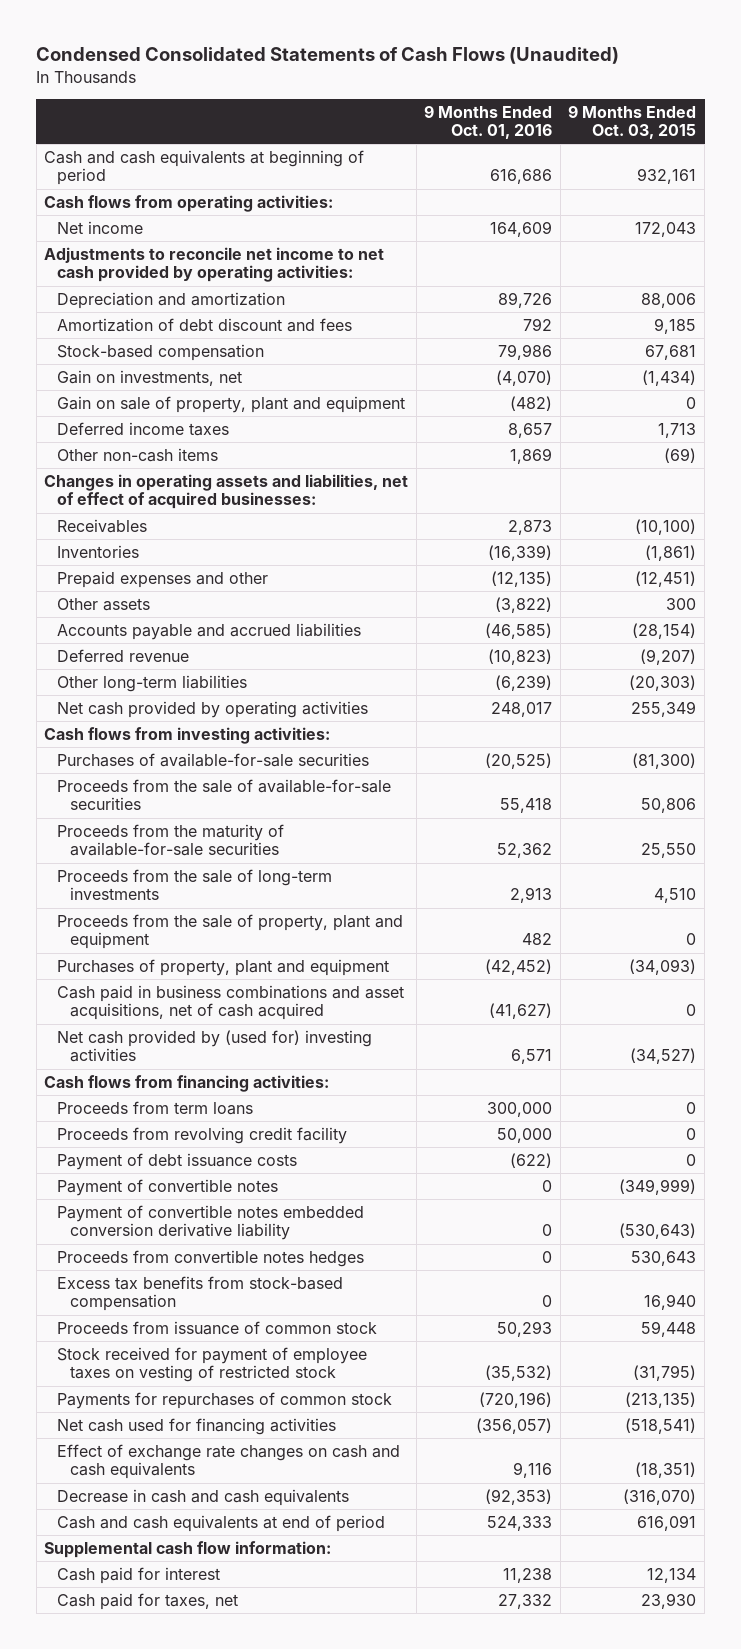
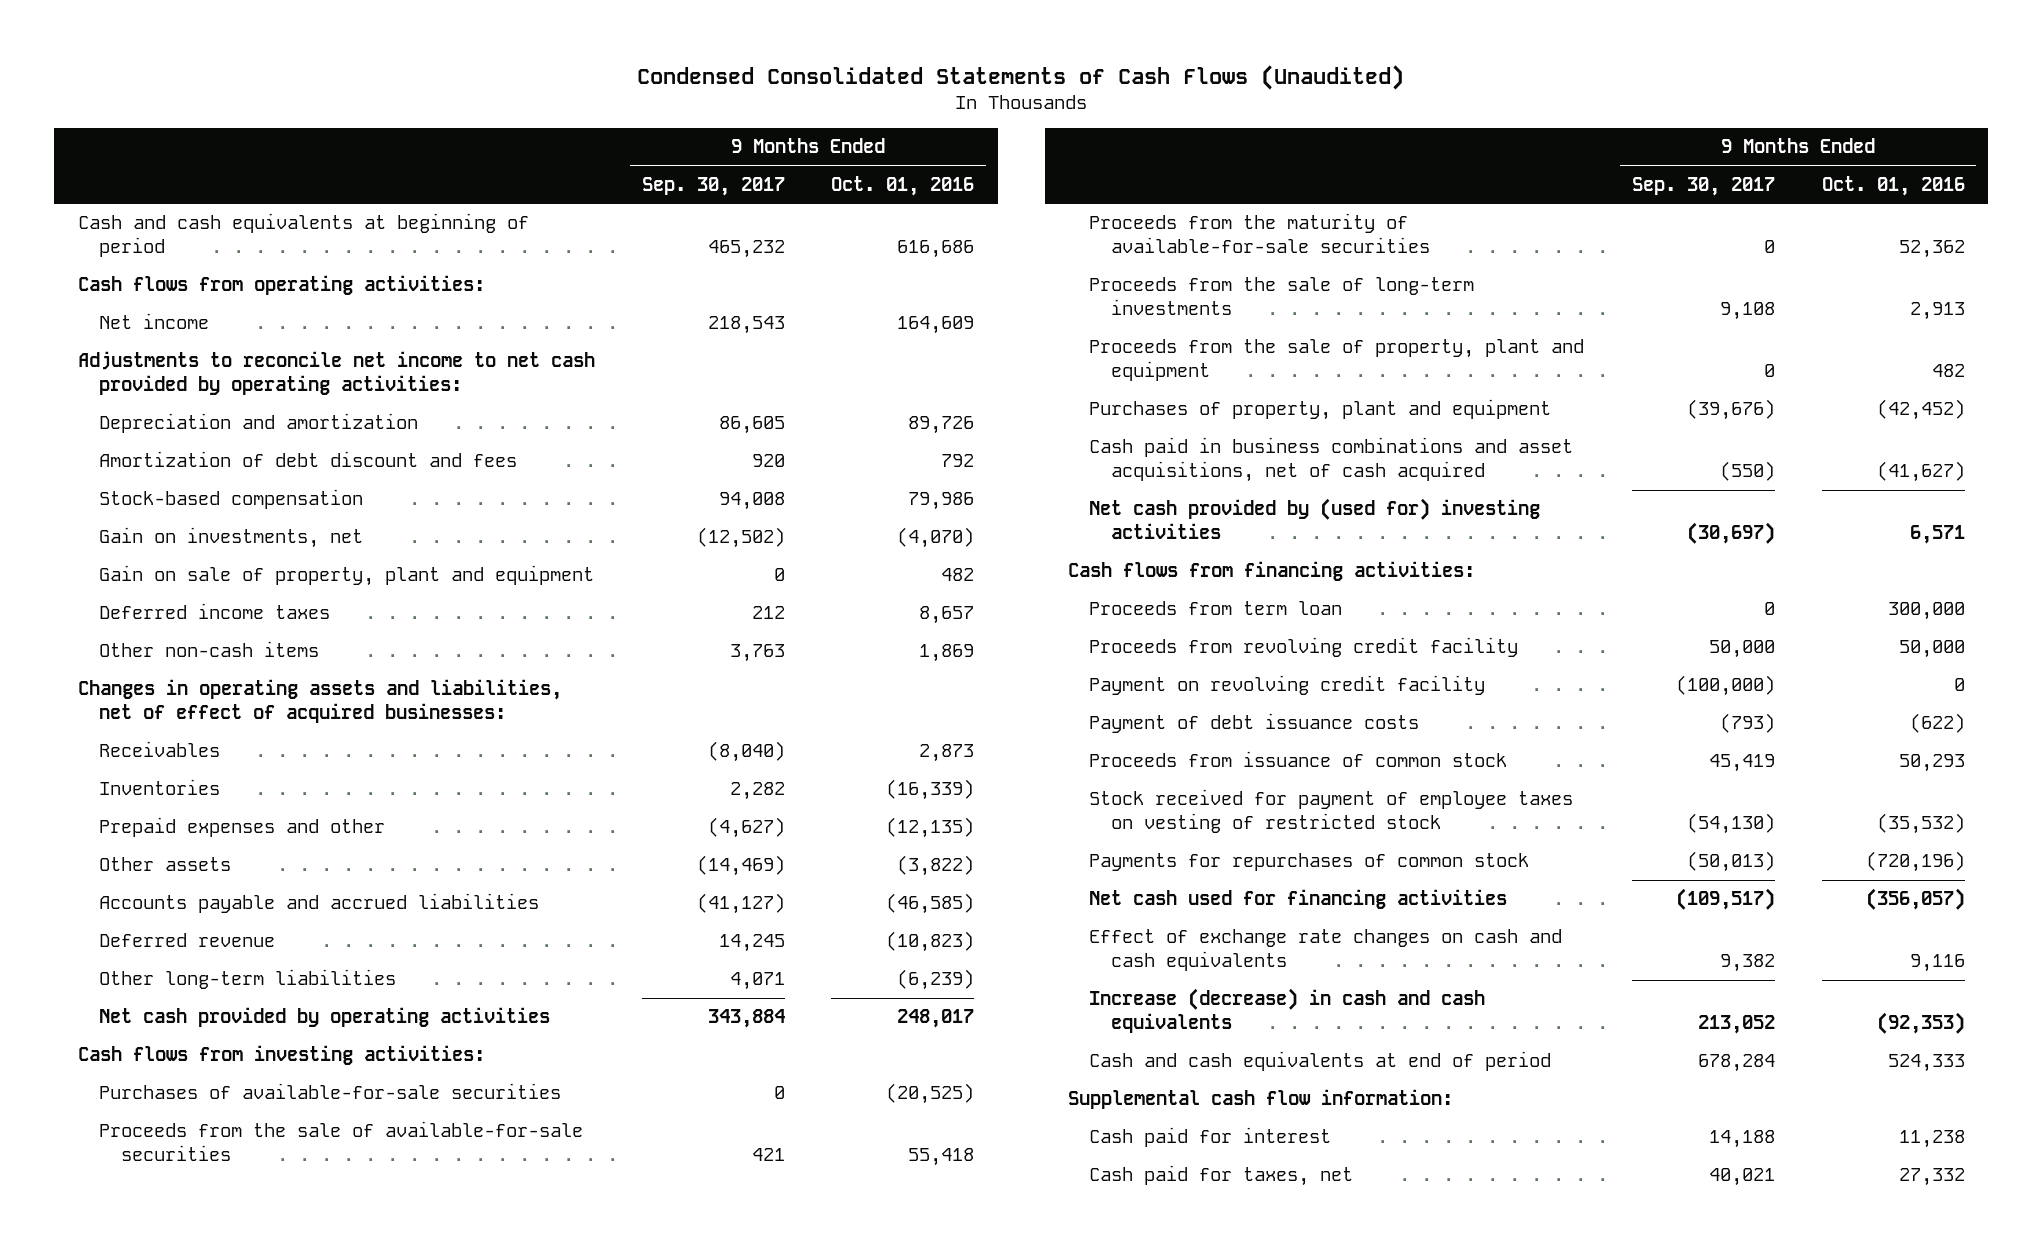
- | 9 Months Ended Oct. 01, 2016 | 9 Months Ended Oct. 03, 2015
+ | 9 Months Ended Sep. 30, 2017 | 9 Months Ended Oct. 01, 2016
- Gain on sale of property, plant and equipment | (482) | 0
+ Gain on sale of property, plant and equipment | 0 | 482
- Proceeds from term loans | 300,000 | 0
+ Proceeds from term loan | 0 | 300,000
+ Payment on revolving credit facility | (100,000) | 0
- Payment of convertible notes | 0 | (349,999)
- Payment of convertible notes embedded conversion derivative liability | 0 | (530,643)
- Proceeds from convertible notes hedges | 0 | 530,643
- Excess tax benefits from stock-based compensation | 0 | 16,940
- Decrease in cash and cash equivalents | (92,353) | (316,070)
+ Increase (decrease) in cash and cash equivalents | 213,052 | (92,353)

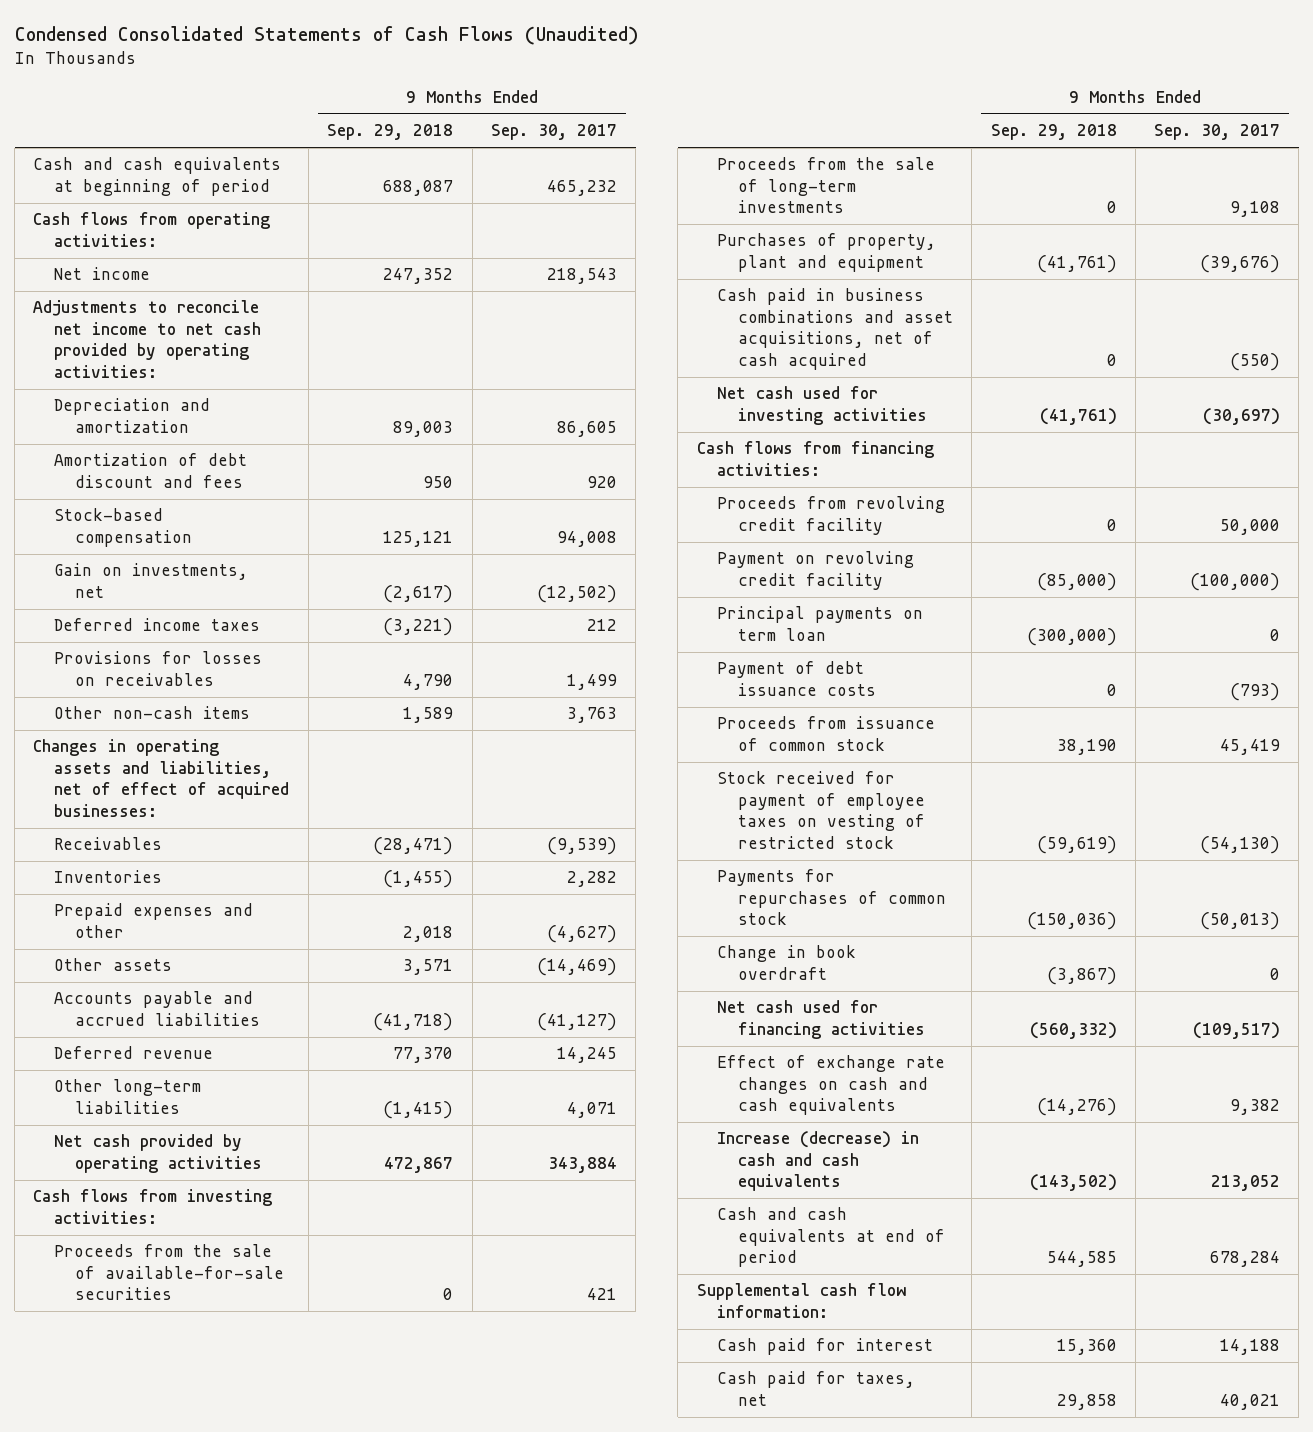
- | 9 Months Ended Sep. 30, 2017 | 9 Months Ended Oct. 01, 2016
+ | 9 Months Ended Sep. 29, 2018 | 9 Months Ended Sep. 30, 2017
- Gain on sale of property, plant and equipment | 0 | 482
+ Provisions for losses on receivables | 4,790 | 1,499
- Receivables | (8,040) | 2,873
+ Receivables | (28,471) | (9,539)
- Purchases of available-for-sale securities | 0 | (20,525)
- Proceeds from the maturity of available-for-sale securities | 0 | 52,362
- Proceeds from the sale of property, plant and equipment | 0 | 482
- Net cash provided by (used for) investing activities | (30,697) | 6,571
+ Net cash used for investing activities | (41,761) | (30,697)
- Proceeds from term loan | 0 | 300,000
+ Principal payments on term loan | (300,000) | 0
+ Change in book overdraft | (3,867) | 0

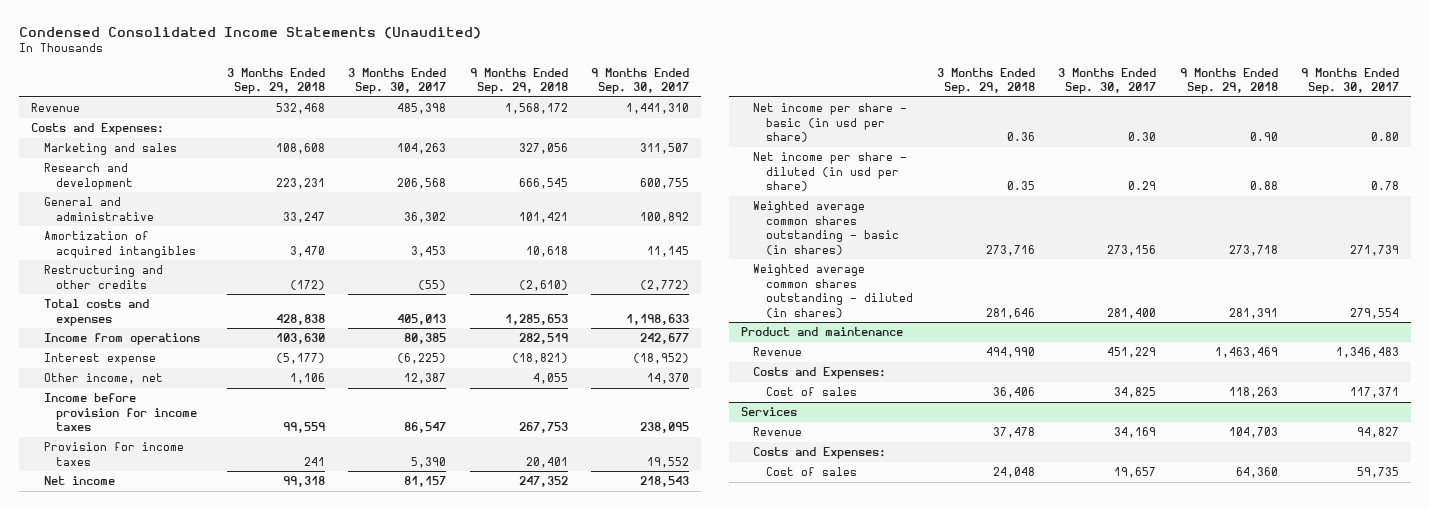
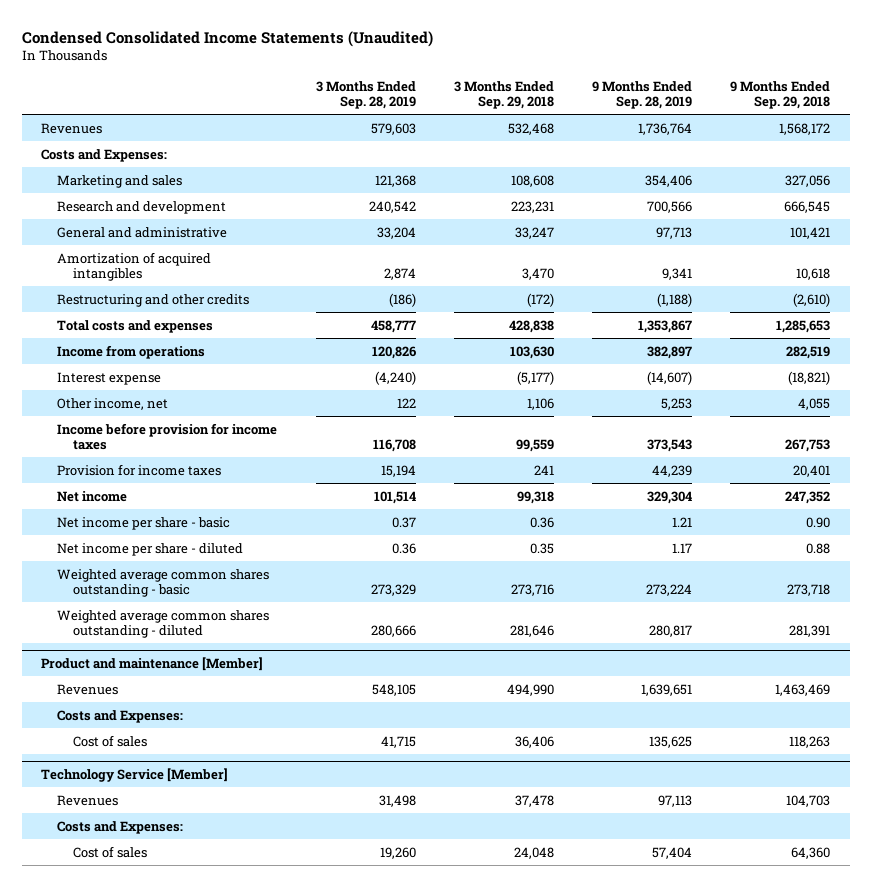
- | 3 Months Ended Sep. 29, 2018 | 3 Months Ended Sep. 30, 2017 | 9 Months Ended Sep. 29, 2018 | 9 Months Ended Sep. 30, 2017
+ | 3 Months Ended Sep. 28, 2019 | 3 Months Ended Sep. 29, 2018 | 9 Months Ended Sep. 28, 2019 | 9 Months Ended Sep. 29, 2018
- Revenue | 532,468 | 485,398 | 1,568,172 | 1,441,310
+ Revenues | 579,603 | 532,468 | 1,736,764 | 1,568,172
- Net income per share - basic (in usd per share) | 0.36 | 0.30 | 0.90 | 0.80
- Net income per share - diluted (in usd per share) | 0.35 | 0.29 | 0.88 | 0.78
- Weighted average common shares outstanding - basic (in shares) | 273,716 | 273,156 | 273,718 | 271,739
- Weighted average common shares outstanding - diluted (in shares) | 281,646 | 281,400 | 281,391 | 279,554
- Product and maintenance
- Revenue | 494,990 | 451,229 | 1,463,469 | 1,346,483
+ Net income per share - basic | 0.37 | 0.36 | 1.21 | 0.90
+ Net income per share - diluted | 0.36 | 0.35 | 1.17 | 0.88
+ Weighted average common shares outstanding - basic | 273,329 | 273,716 | 273,224 | 273,718
+ Weighted average common shares outstanding - diluted | 280,666 | 281,646 | 280,817 | 281,391
+ Product and maintenance [Member]
+ Revenues | 548,105 | 494,990 | 1,639,651 | 1,463,469
- Services
- Revenue | 37,478 | 34,169 | 104,703 | 94,827
+ Technology Service [Member]
+ Revenues | 31,498 | 37,478 | 97,113 | 104,703

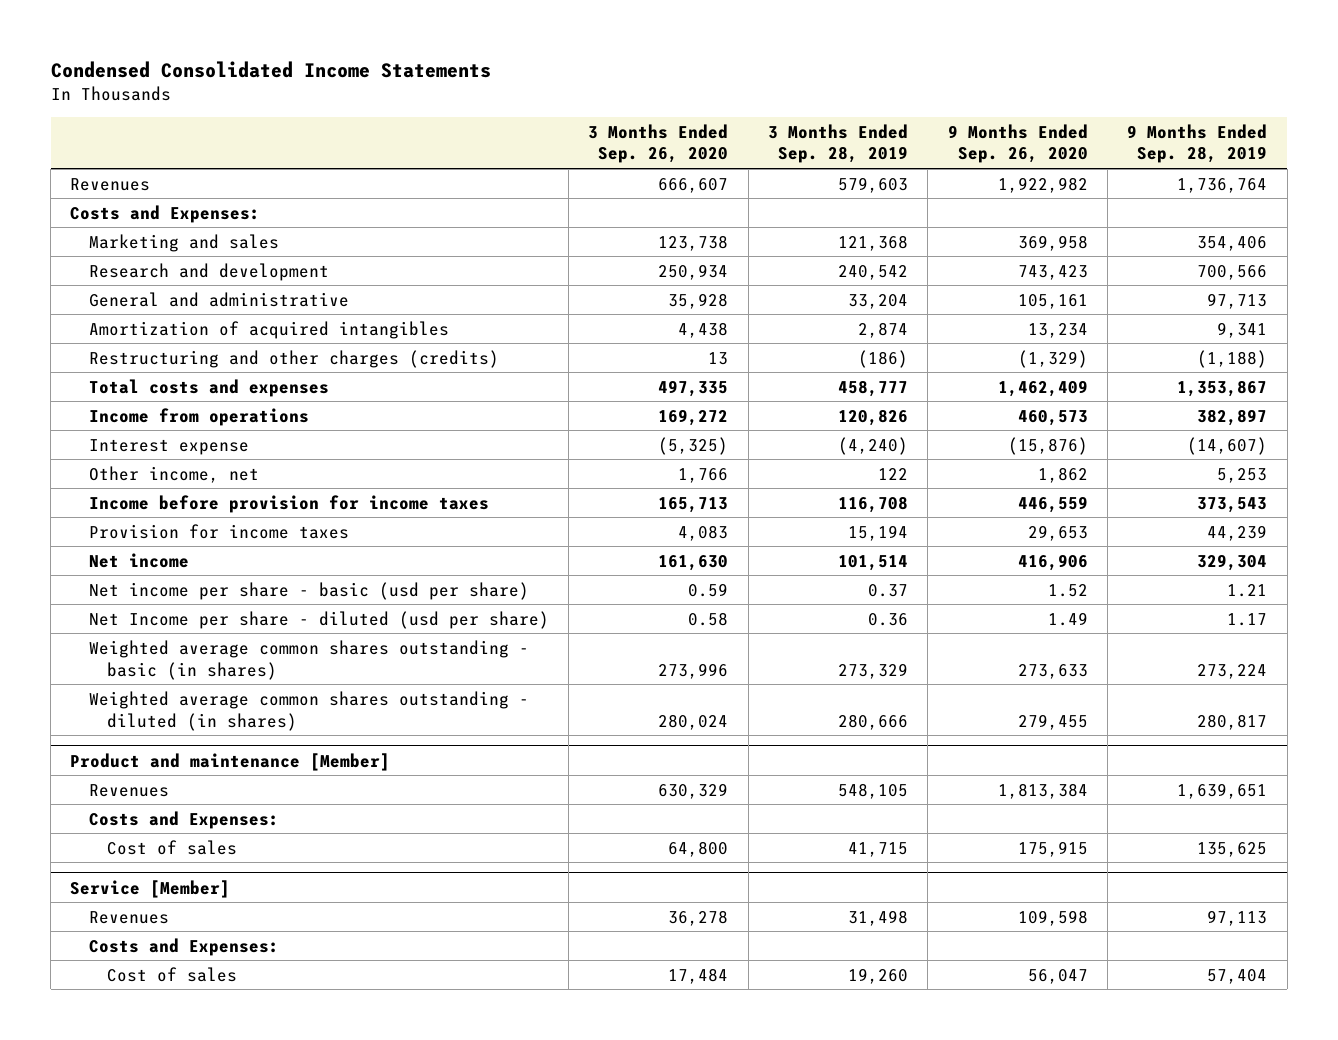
- Condensed Consolidated Income Statements (Unaudited)
+ Condensed Consolidated Income Statements
- | 3 Months Ended Sep. 28, 2019 | 3 Months Ended Sep. 29, 2018 | 9 Months Ended Sep. 28, 2019 | 9 Months Ended Sep. 29, 2018
+ | 3 Months Ended Sep. 26, 2020 | 3 Months Ended Sep. 28, 2019 | 9 Months Ended Sep. 26, 2020 | 9 Months Ended Sep. 28, 2019
- Restructuring and other credits | (186) | (172) | (1,188) | (2,610)
+ Restructuring and other charges (credits) | 13 | (186) | (1,329) | (1,188)
- Net income per share - basic | 0.37 | 0.36 | 1.21 | 0.90
- Net income per share - diluted | 0.36 | 0.35 | 1.17 | 0.88
- Weighted average common shares outstanding - basic | 273,329 | 273,716 | 273,224 | 273,718
- Weighted average common shares outstanding - diluted | 280,666 | 281,646 | 280,817 | 281,391
+ Net income per share - basic (usd per share) | 0.59 | 0.37 | 1.52 | 1.21
+ Net Income per share - diluted (usd per share) | 0.58 | 0.36 | 1.49 | 1.17
+ Weighted average common shares outstanding - basic (in shares) | 273,996 | 273,329 | 273,633 | 273,224
+ Weighted average common shares outstanding - diluted (in shares) | 280,024 | 280,666 | 279,455 | 280,817
- Technology Service [Member]
+ Service [Member]

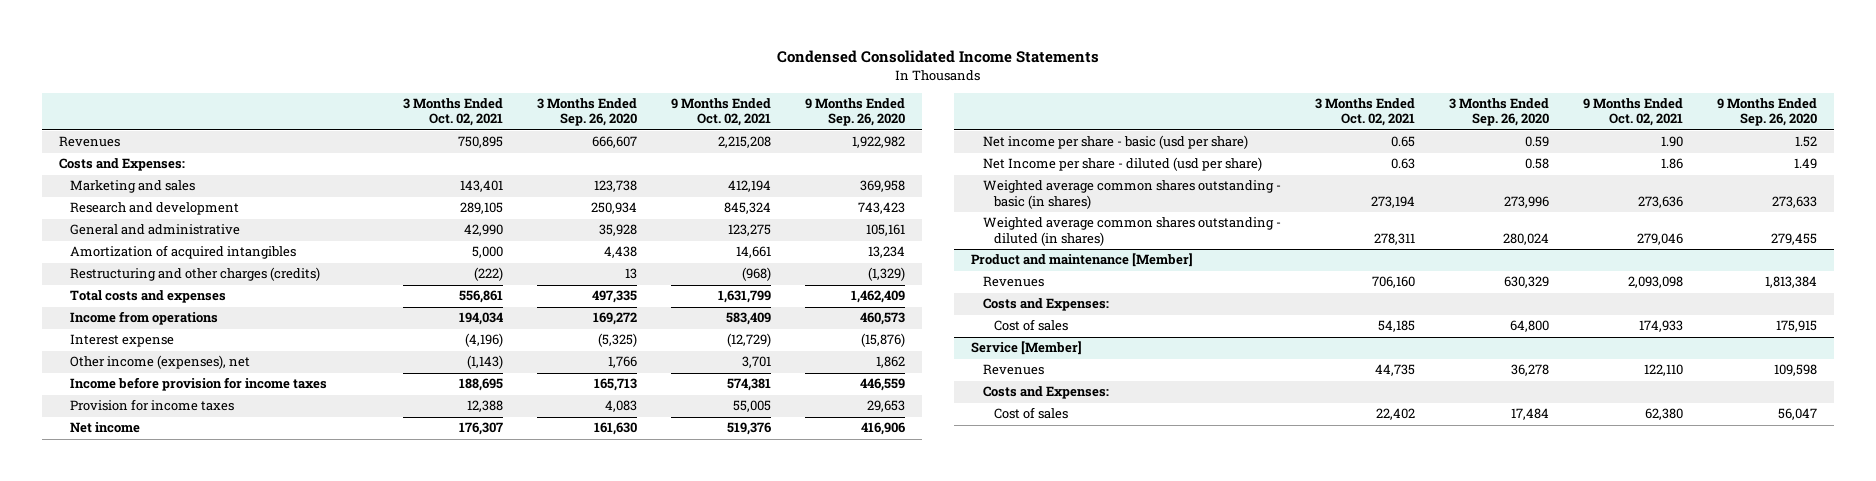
- | 3 Months Ended Sep. 26, 2020 | 3 Months Ended Sep. 28, 2019 | 9 Months Ended Sep. 26, 2020 | 9 Months Ended Sep. 28, 2019
+ | 3 Months Ended Oct. 02, 2021 | 3 Months Ended Sep. 26, 2020 | 9 Months Ended Oct. 02, 2021 | 9 Months Ended Sep. 26, 2020
- Other income, net | 1,766 | 122 | 1,862 | 5,253
+ Other income (expenses), net | (1,143) | 1,766 | 3,701 | 1,862

